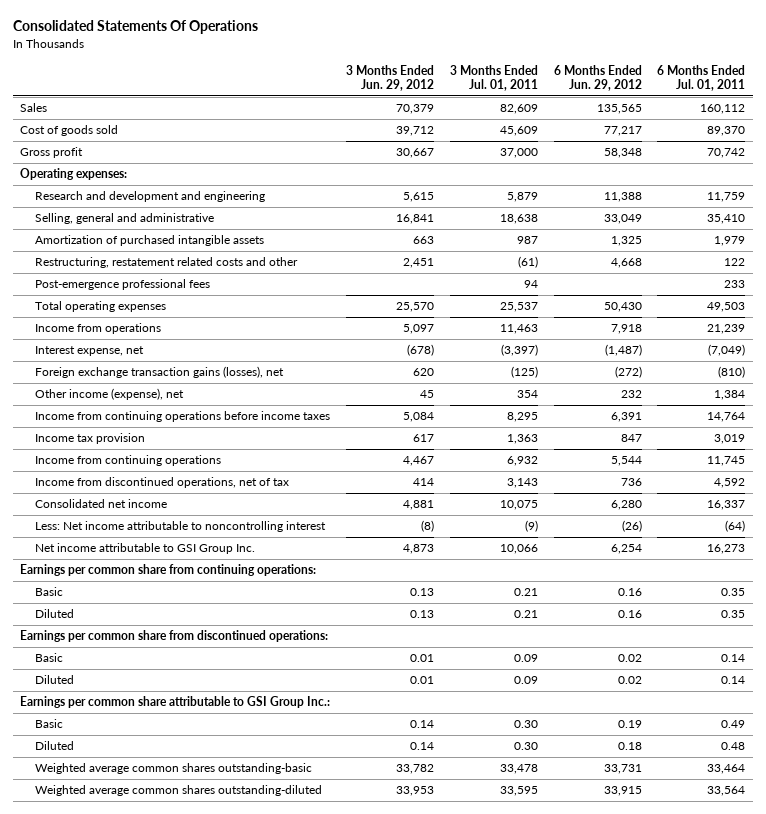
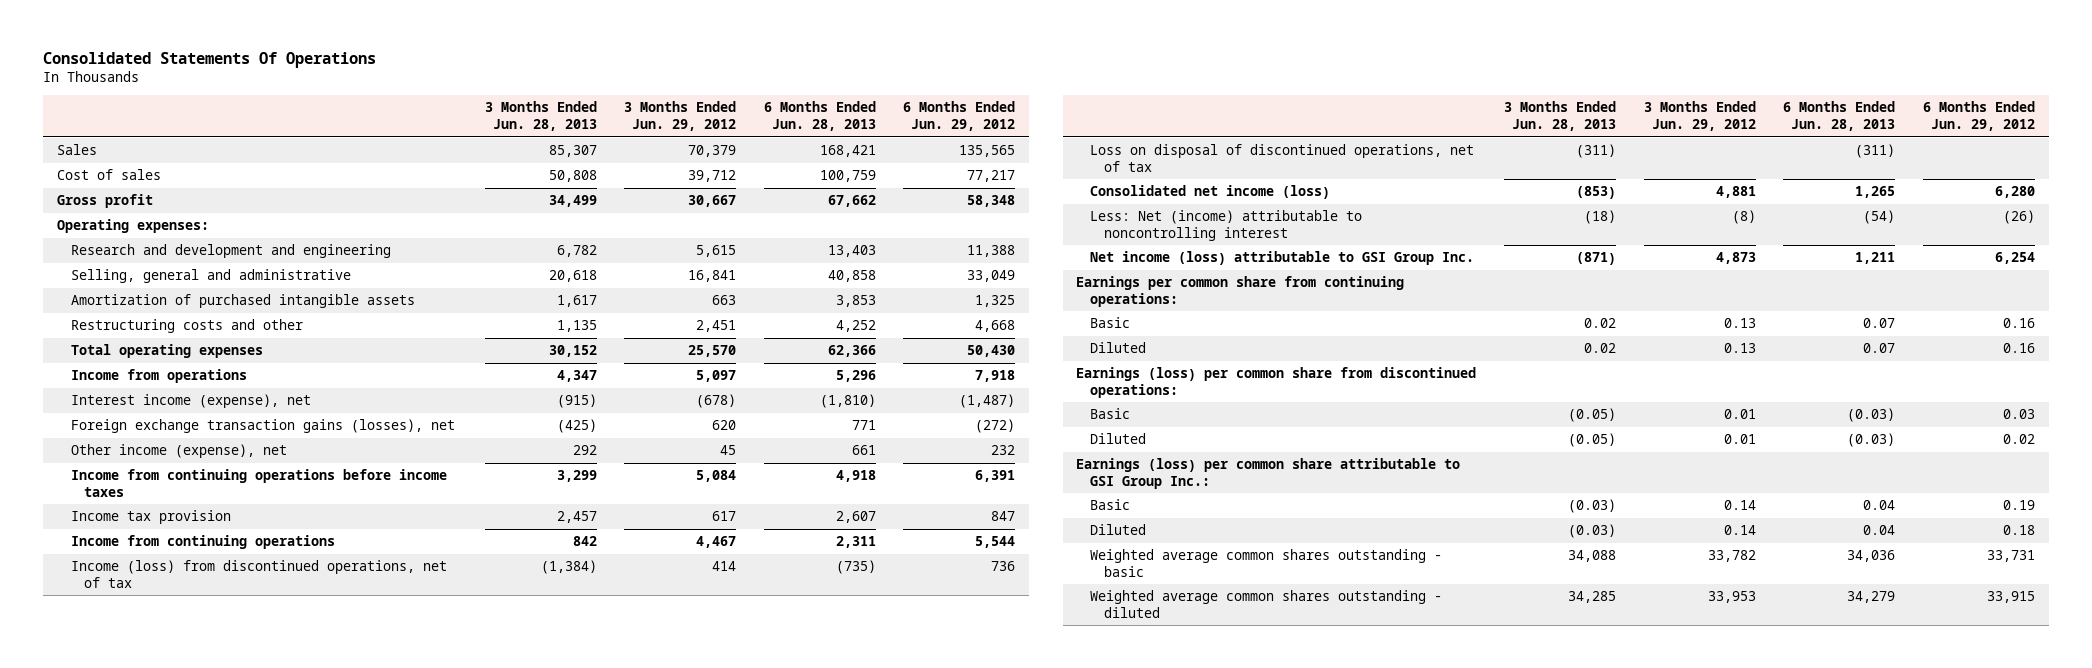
- | 3 Months Ended Jun. 29, 2012 | 3 Months Ended Jul. 01, 2011 | 6 Months Ended Jun. 29, 2012 | 6 Months Ended Jul. 01, 2011
+ | 3 Months Ended Jun. 28, 2013 | 3 Months Ended Jun. 29, 2012 | 6 Months Ended Jun. 28, 2013 | 6 Months Ended Jun. 29, 2012
- Cost of goods sold | 39,712 | 45,609 | 77,217 | 89,370
+ Cost of sales | 50,808 | 39,712 | 100,759 | 77,217
- Restructuring, restatement related costs and other | 2,451 | (61) | 4,668 | 122
- Post-emergence professional fees | | 94 | | 233
+ Restructuring costs and other | 1,135 | 2,451 | 4,252 | 4,668
- Interest expense, net | (678) | (3,397) | (1,487) | (7,049)
+ Interest income (expense), net | (915) | (678) | (1,810) | (1,487)
- Income from discontinued operations, net of tax | 414 | 3,143 | 736 | 4,592
- Consolidated net income | 4,881 | 10,075 | 6,280 | 16,337
- Less: Net income attributable to noncontrolling interest | (8) | (9) | (26) | (64)
- Net income attributable to GSI Group Inc. | 4,873 | 10,066 | 6,254 | 16,273
+ Income (loss) from discontinued operations, net of tax | (1,384) | 414 | (735) | 736
+ Loss on disposal of discontinued operations, net of tax | (311) | | (311) |
+ Consolidated net income (loss) | (853) | 4,881 | 1,265 | 6,280
+ Less: Net (income) attributable to noncontrolling interest | (18) | (8) | (54) | (26)
+ Net income (loss) attributable to GSI Group Inc. | (871) | 4,873 | 1,211 | 6,254
- Earnings per common share from discontinued operations:
- Basic | 0.01 | 0.09 | 0.02 | 0.14
+ Earnings (loss) per common share from discontinued operations:
+ Basic | (0.05) | 0.01 | (0.03) | 0.03
- Earnings per common share attributable to GSI Group Inc.:
+ Earnings (loss) per common share attributable to GSI Group Inc.:
- Weighted average common shares outstanding-basic | 33,782 | 33,478 | 33,731 | 33,464
- Weighted average common shares outstanding-diluted | 33,953 | 33,595 | 33,915 | 33,564
+ Weighted average common shares outstanding - basic | 34,088 | 33,782 | 34,036 | 33,731
+ Weighted average common shares outstanding - diluted | 34,285 | 33,953 | 34,279 | 33,915

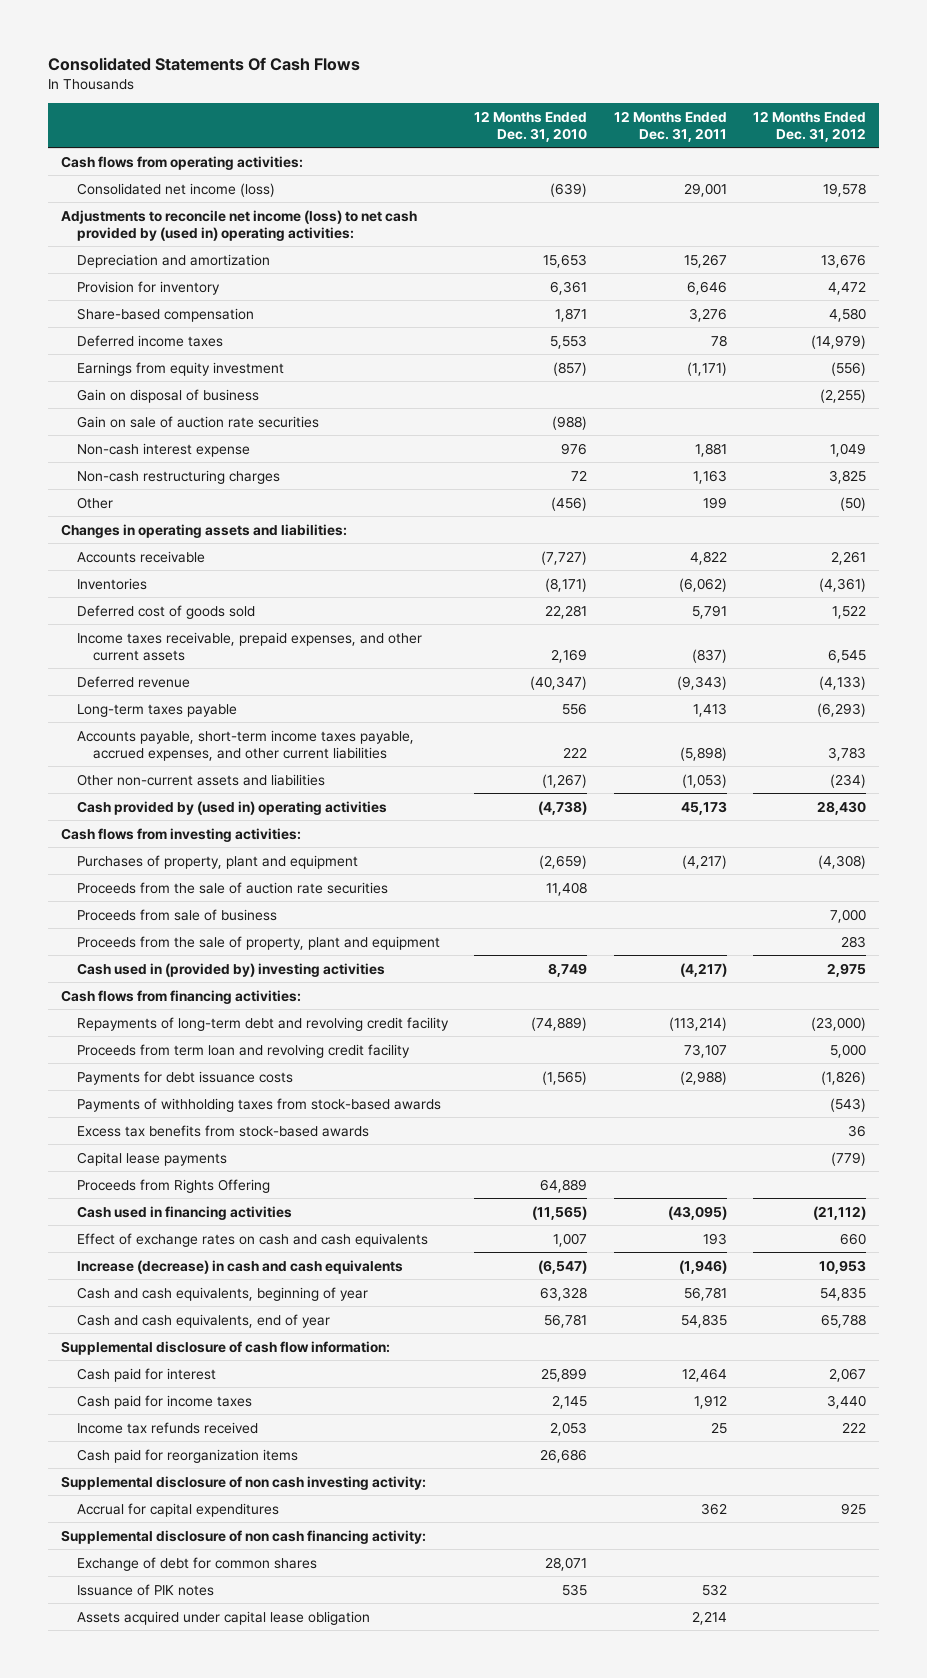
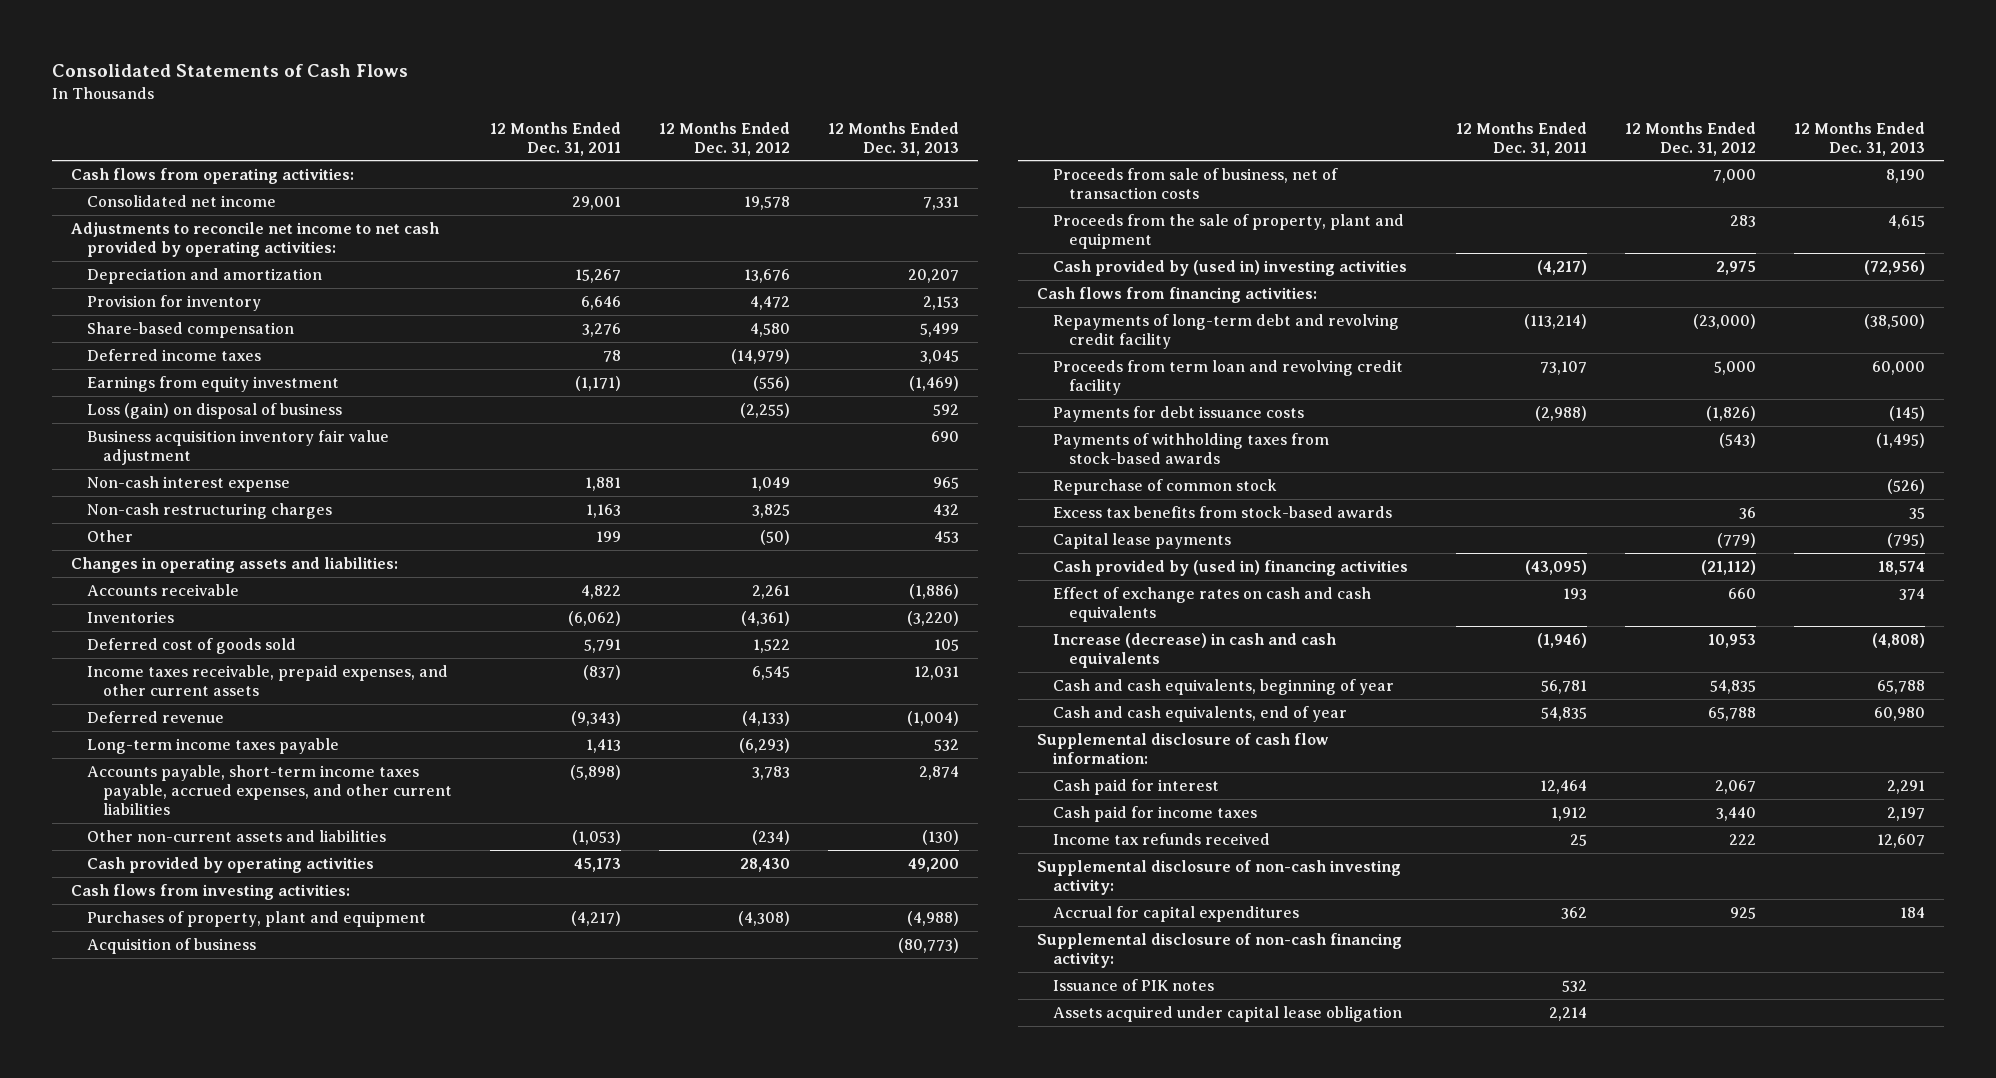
- Consolidated Statements Of Cash Flows
+ Consolidated Statements of Cash Flows
- | 12 Months Ended Dec. 31, 2010 | 12 Months Ended Dec. 31, 2011 | 12 Months Ended Dec. 31, 2012
+ | 12 Months Ended Dec. 31, 2011 | 12 Months Ended Dec. 31, 2012 | 12 Months Ended Dec. 31, 2013
- Consolidated net income (loss) | (639) | 29,001 | 19,578
- Adjustments to reconcile net income (loss) to net cash provided by (used in) operating activities:
+ Consolidated net income | 29,001 | 19,578 | 7,331
+ Adjustments to reconcile net income to net cash provided by operating activities:
- Gain on disposal of business | | | (2,255)
- Gain on sale of auction rate securities | (988) | |
+ Loss (gain) on disposal of business | | (2,255) | 592
+ Business acquisition inventory fair value adjustment | | | 690
- Long-term taxes payable | 556 | 1,413 | (6,293)
+ Long-term income taxes payable | 1,413 | (6,293) | 532
- Cash provided by (used in) operating activities | (4,738) | 45,173 | 28,430
+ Cash provided by operating activities | 45,173 | 28,430 | 49,200
- Proceeds from the sale of auction rate securities | 11,408 | |
- Proceeds from sale of business | | | 7,000
+ Acquisition of business | | | (80,773)
+ Proceeds from sale of business, net of transaction costs | | 7,000 | 8,190
- Cash used in (provided by) investing activities | 8,749 | (4,217) | 2,975
+ Cash provided by (used in) investing activities | (4,217) | 2,975 | (72,956)
+ Repurchase of common stock | | | (526)
- Proceeds from Rights Offering | 64,889 | |
- Cash used in financing activities | (11,565) | (43,095) | (21,112)
+ Cash provided by (used in) financing activities | (43,095) | (21,112) | 18,574
- Cash paid for reorganization items | 26,686 | |
- Supplemental disclosure of non cash investing activity:
+ Supplemental disclosure of non-cash investing activity:
- Supplemental disclosure of non cash financing activity:
- Exchange of debt for common shares | 28,071 | |
+ Supplemental disclosure of non-cash financing activity:

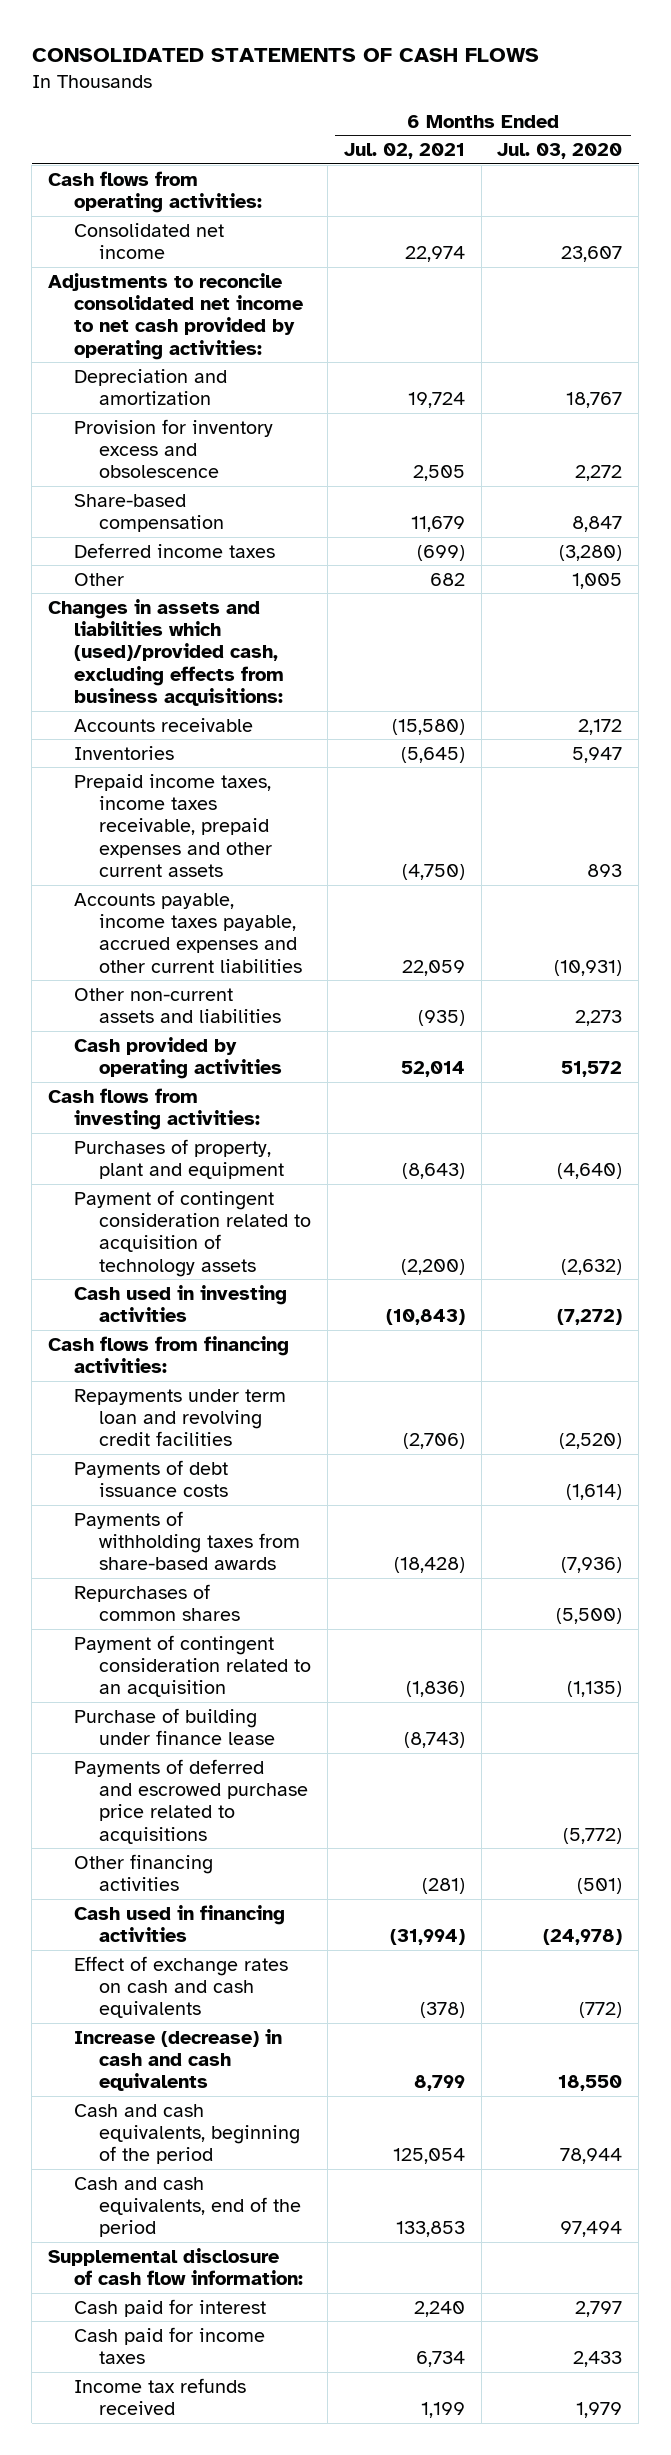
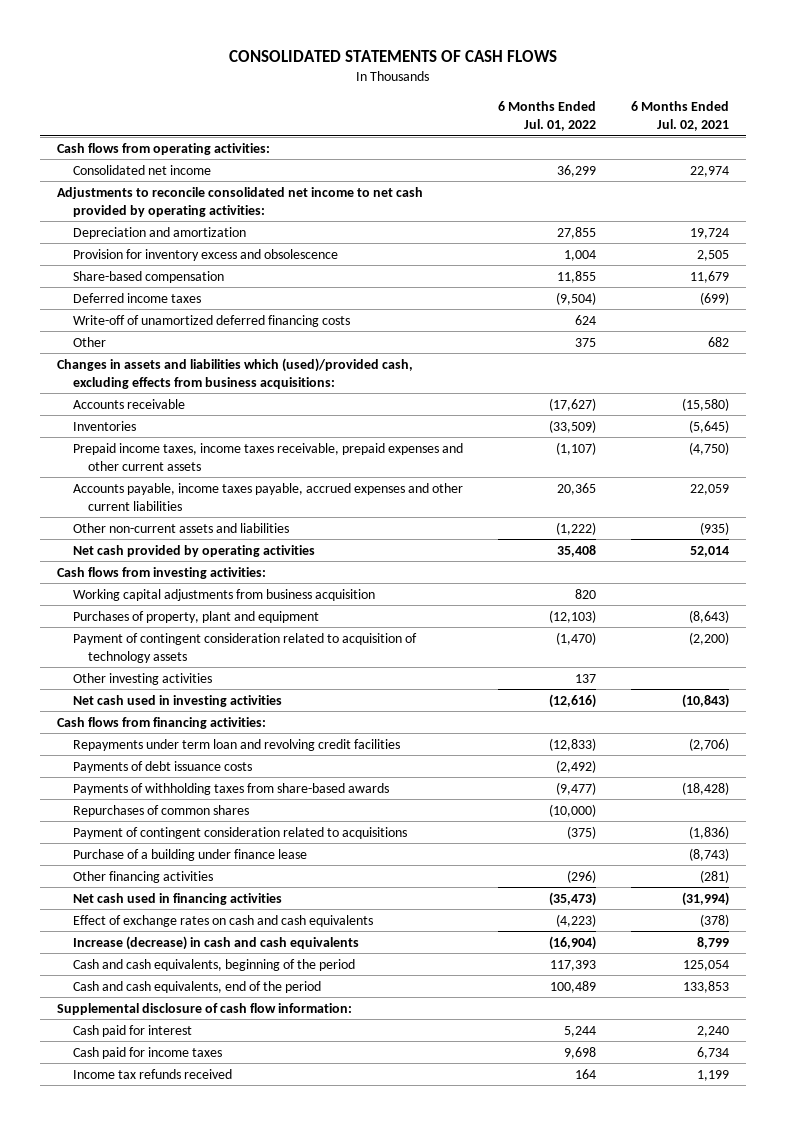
- | 6 Months Ended Jul. 02, 2021 | 6 Months Ended Jul. 03, 2020
+ | 6 Months Ended Jul. 01, 2022 | 6 Months Ended Jul. 02, 2021
+ Write-off of unamortized deferred financing costs | 624 |
- Cash provided by operating activities | 52,014 | 51,572
+ Net cash provided by operating activities | 35,408 | 52,014
+ Working capital adjustments from business acquisition | 820 |
- Cash used in investing activities | (10,843) | (7,272)
+ Other investing activities | 137 |
+ Net cash used in investing activities | (12,616) | (10,843)
- Payment of contingent consideration related to an acquisition | (1,836) | (1,135)
- Purchase of building under finance lease | (8,743) |
- Payments of deferred and escrowed purchase price related to acquisitions | | (5,772)
+ Payment of contingent consideration related to acquisitions | (375) | (1,836)
+ Purchase of a building under finance lease | | (8,743)
- Cash used in financing activities | (31,994) | (24,978)
+ Net cash used in financing activities | (35,473) | (31,994)

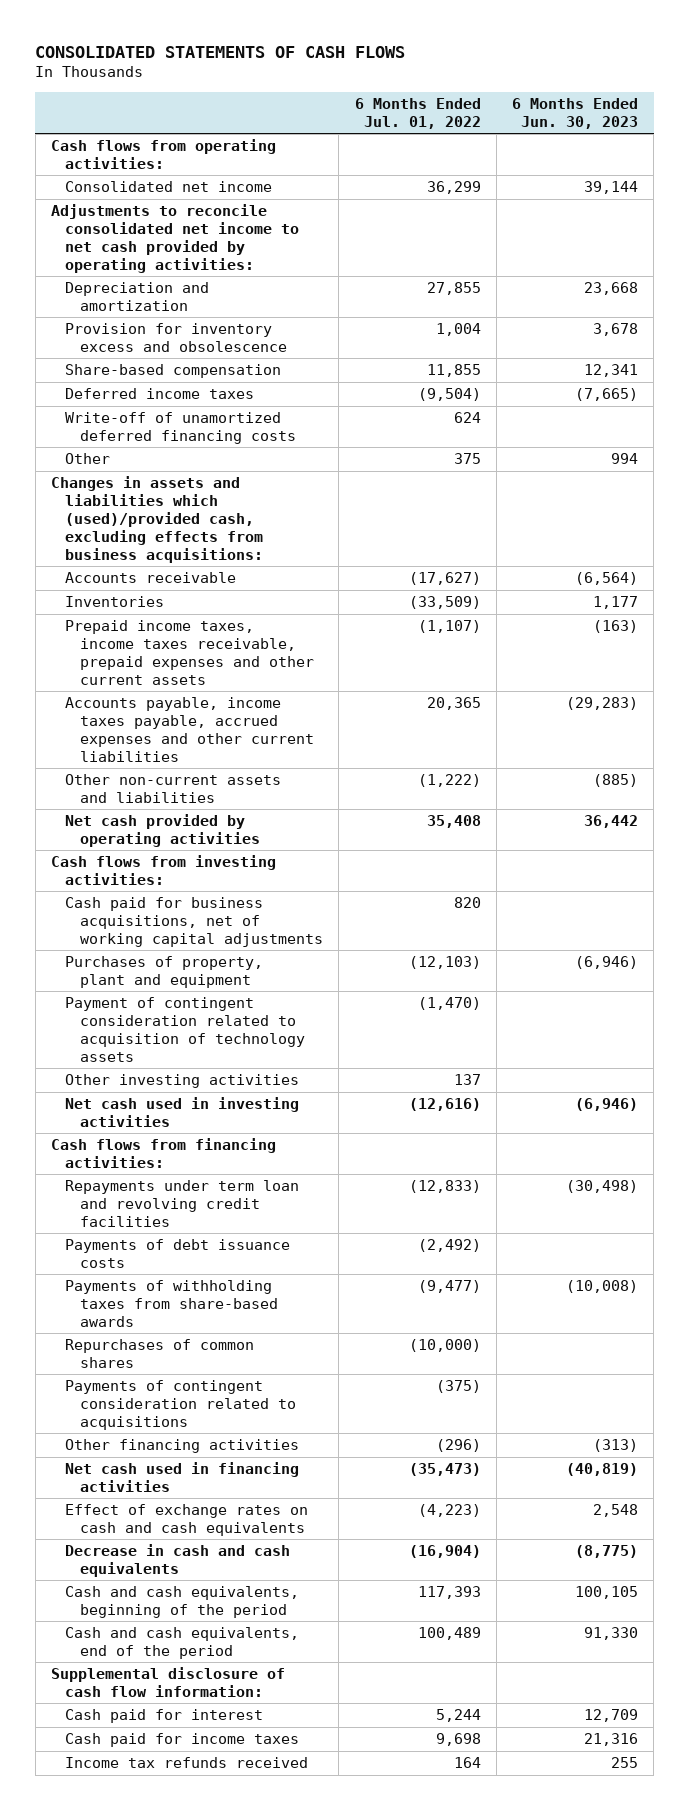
- | 6 Months Ended Jul. 01, 2022 | 6 Months Ended Jul. 02, 2021
+ | 6 Months Ended Jul. 01, 2022 | 6 Months Ended Jun. 30, 2023
- Working capital adjustments from business acquisition | 820 |
+ Cash paid for business acquisitions, net of working capital adjustments | 820 |
- Payment of contingent consideration related to acquisitions | (375) | (1,836)
- Purchase of a building under finance lease | | (8,743)
+ Payments of contingent consideration related to acquisitions | (375) |
- Increase (decrease) in cash and cash equivalents | (16,904) | 8,799
+ Decrease in cash and cash equivalents | (16,904) | (8,775)

